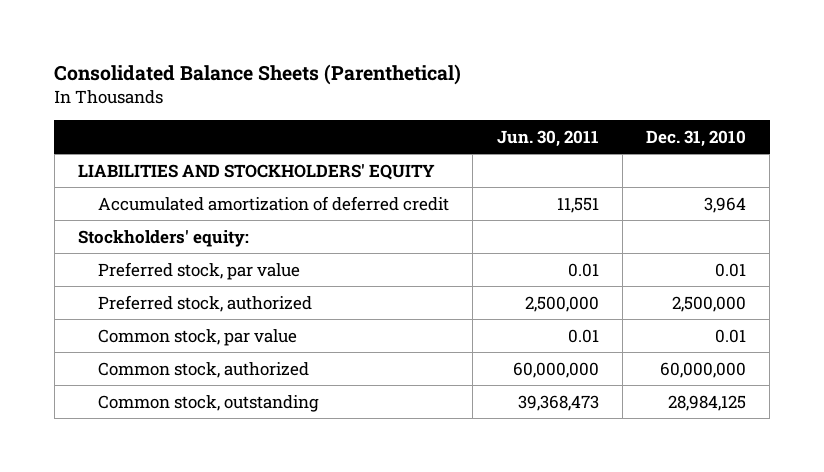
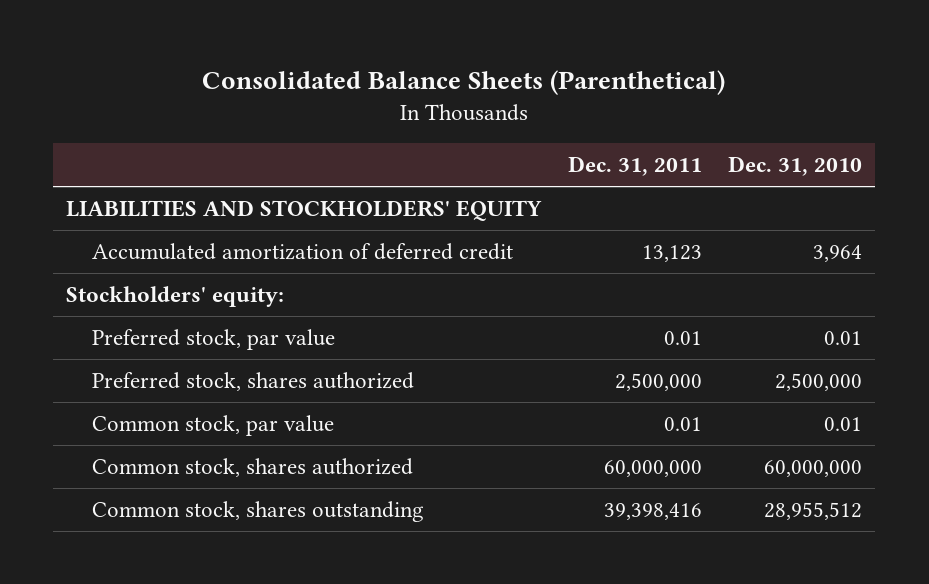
- | Jun. 30, 2011 | Dec. 31, 2010
+ | Dec. 31, 2011 | Dec. 31, 2010
- Preferred stock, authorized | 2,500,000 | 2,500,000
+ Preferred stock, shares authorized | 2,500,000 | 2,500,000
- Common stock, authorized | 60,000,000 | 60,000,000
- Common stock, outstanding | 39,368,473 | 28,984,125
+ Common stock, shares authorized | 60,000,000 | 60,000,000
+ Common stock, shares outstanding | 39,398,416 | 28,955,512

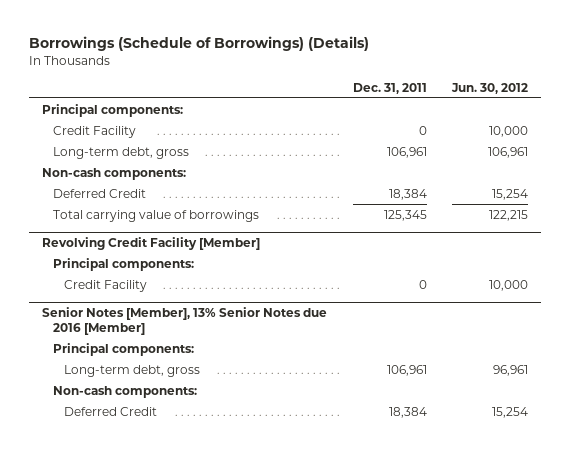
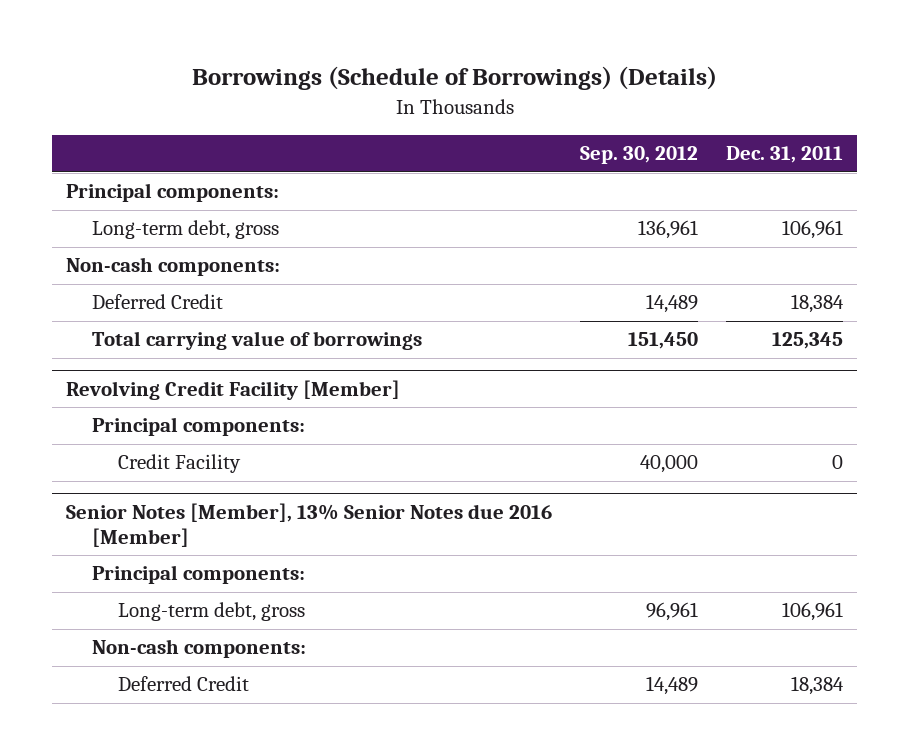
- | Dec. 31, 2011 | Jun. 30, 2012
+ | Sep. 30, 2012 | Dec. 31, 2011
- Credit Facility | 0 | 10,000

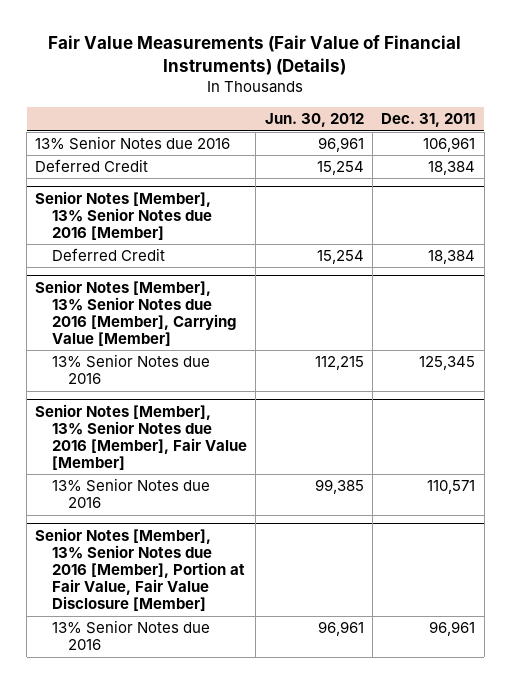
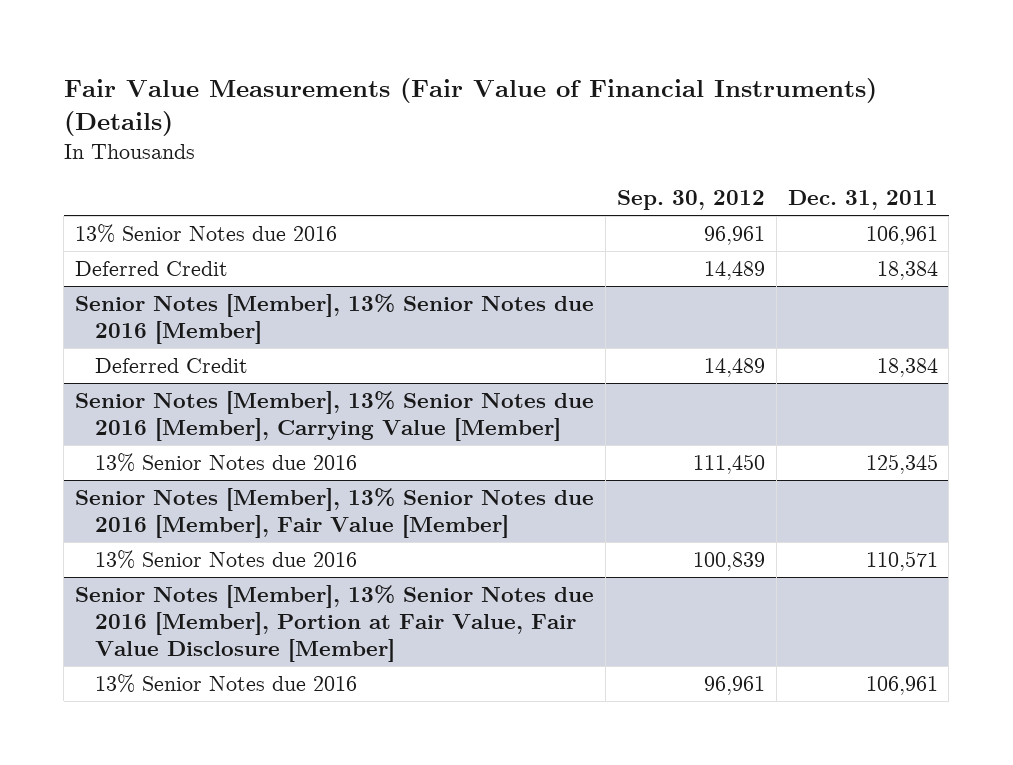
- | Jun. 30, 2012 | Dec. 31, 2011
+ | Sep. 30, 2012 | Dec. 31, 2011
@ Senior Notes [Member], 13% Senior Notes due 2016 [Member], Portion at Fair Value, Fair Value Disclosure [Member]
- 13% Senior Notes due 2016 | 96,961 | 96,961
+ 13% Senior Notes due 2016 | 96,961 | 106,961

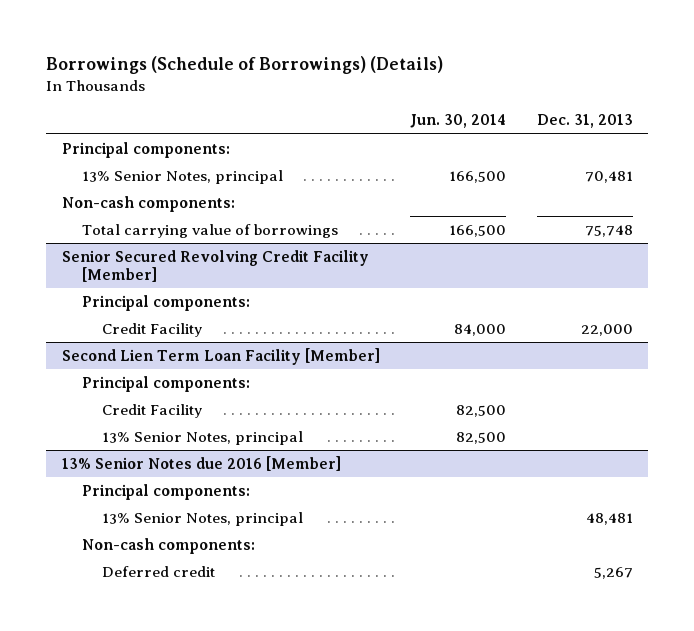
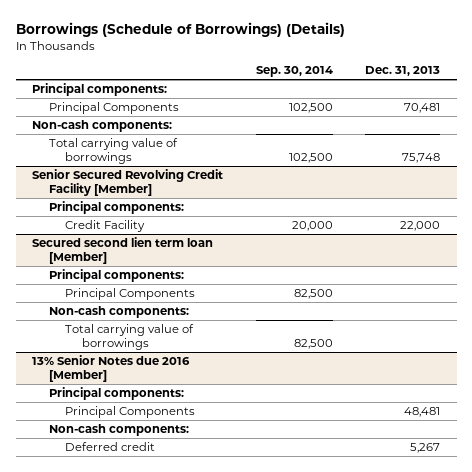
- | Jun. 30, 2014 | Dec. 31, 2013
+ | Sep. 30, 2014 | Dec. 31, 2013
- 13% Senior Notes, principal | 166,500 | 70,481
+ Principal Components | 102,500 | 70,481
- Second Lien Term Loan Facility [Member]
+ Secured second lien term loan [Member]
- Credit Facility | 82,500 |
- 13% Senior Notes, principal | 82,500 |
+ Principal Components | 82,500 |
+ Non-cash components:
+ Total carrying value of borrowings | 82,500 |
@ 13% Senior Notes due 2016 [Member]
- 13% Senior Notes, principal | | 48,481
+ Principal Components | | 48,481

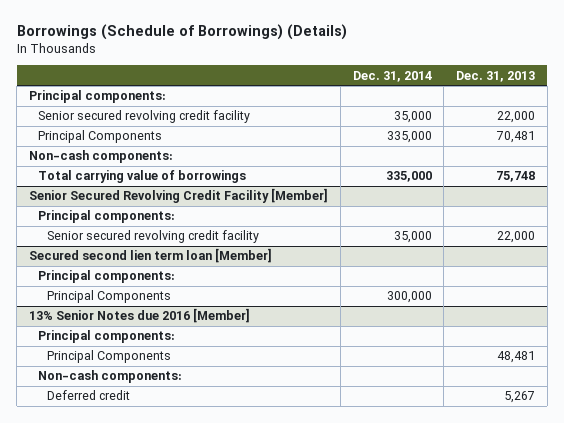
- | Sep. 30, 2014 | Dec. 31, 2013
+ | Dec. 31, 2014 | Dec. 31, 2013
+ Senior secured revolving credit facility | 35,000 | 22,000
@ Senior Secured Revolving Credit Facility [Member]
- Credit Facility | 20,000 | 22,000
+ Senior secured revolving credit facility | 35,000 | 22,000
@ Secured second lien term loan [Member]
- Non-cash components:
- Total carrying value of borrowings | 82,500 |

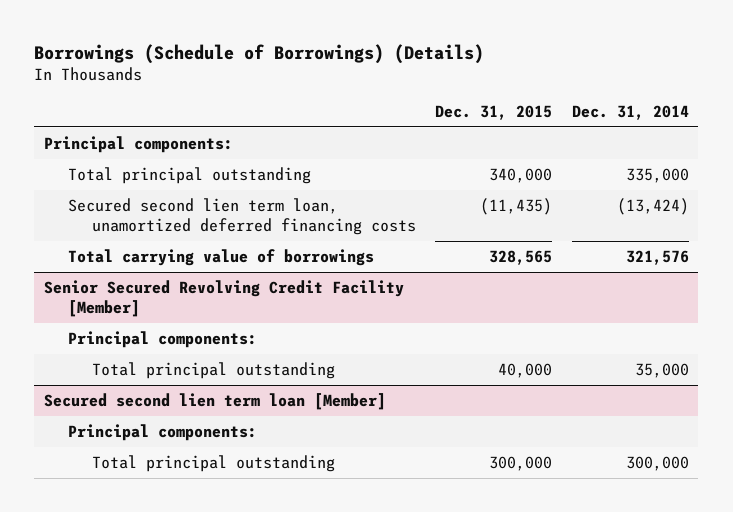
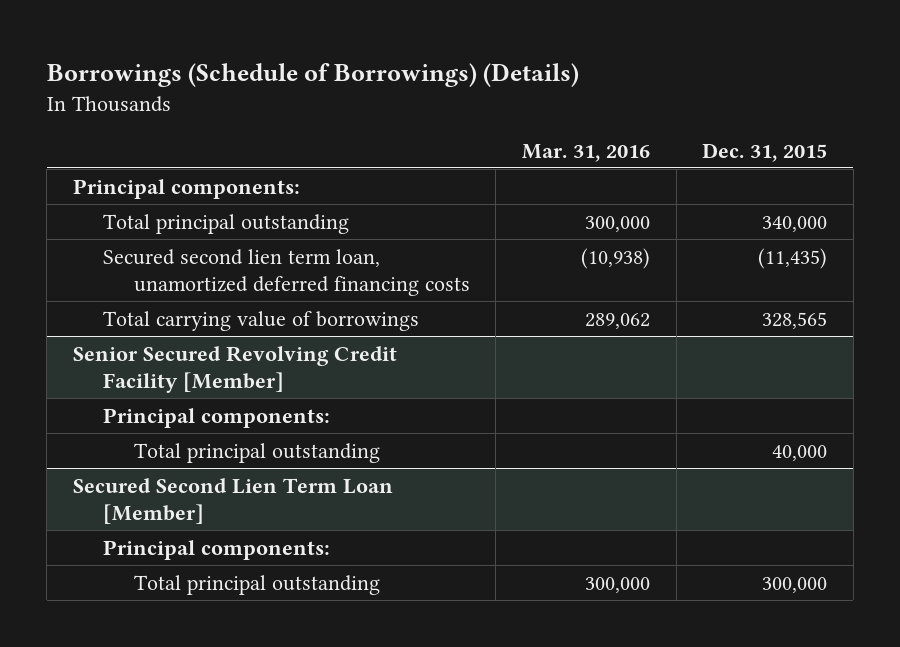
- | Dec. 31, 2015 | Dec. 31, 2014
+ | Mar. 31, 2016 | Dec. 31, 2015
- Secured second lien term loan [Member]
+ Secured Second Lien Term Loan [Member]

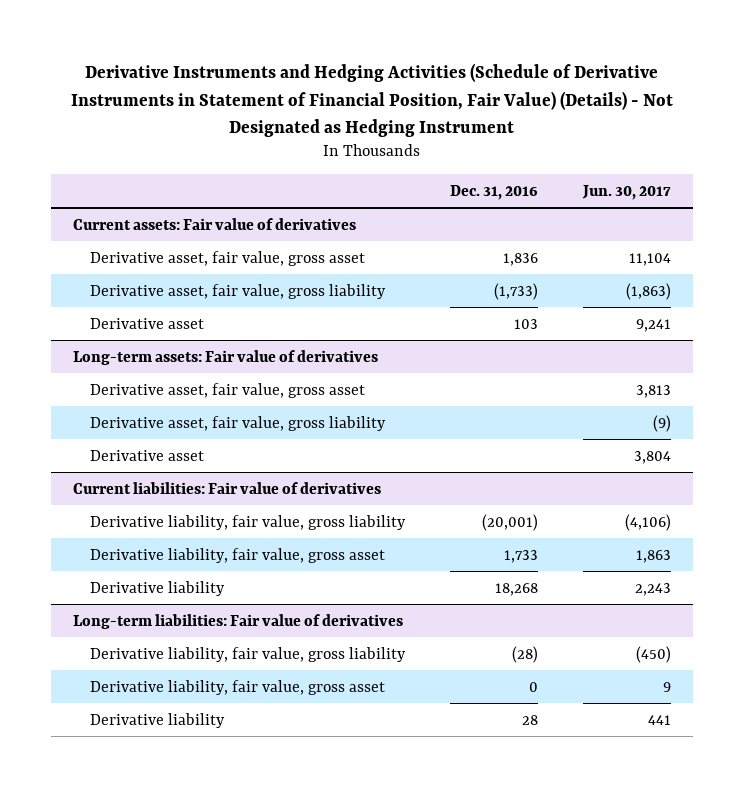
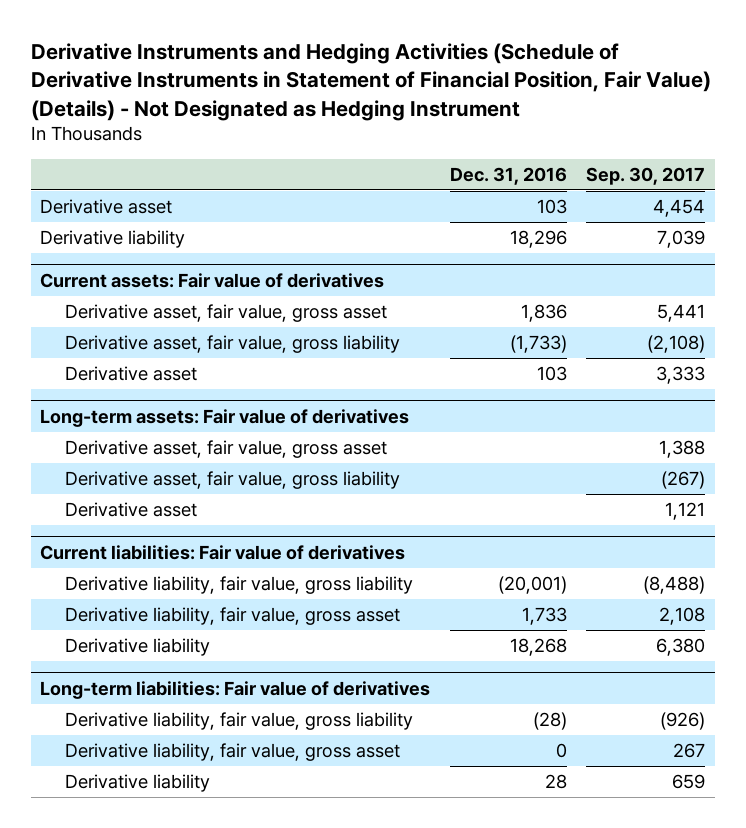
- | Dec. 31, 2016 | Jun. 30, 2017
+ | Dec. 31, 2016 | Sep. 30, 2017
+ Derivative asset | 103 | 4,454
+ Derivative liability | 18,296 | 7,039

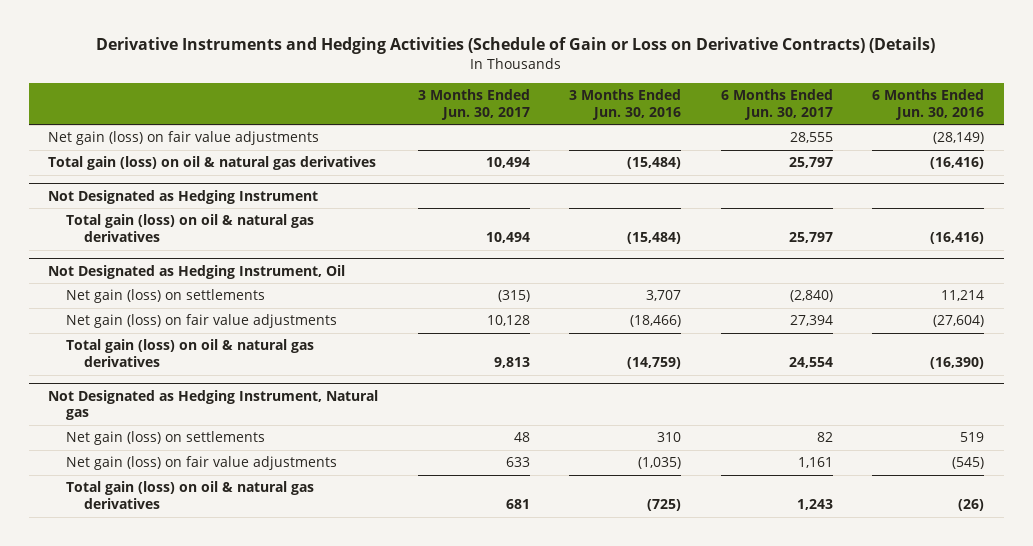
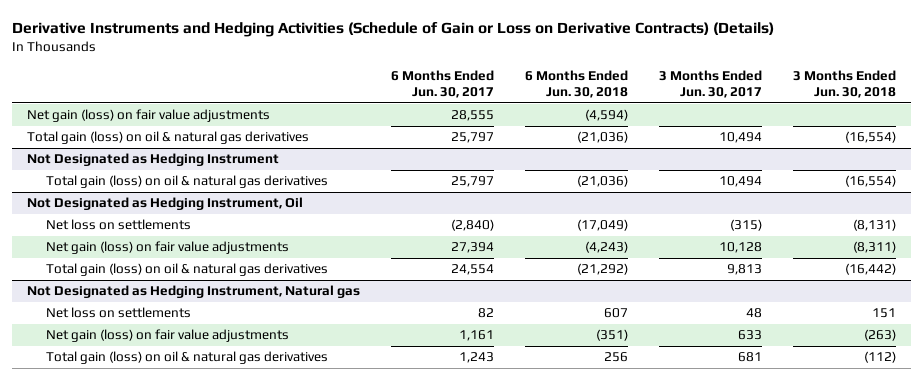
- | 3 Months Ended Jun. 30, 2017 | 3 Months Ended Jun. 30, 2016 | 6 Months Ended Jun. 30, 2017 | 6 Months Ended Jun. 30, 2016
+ | 6 Months Ended Jun. 30, 2017 | 6 Months Ended Jun. 30, 2018 | 3 Months Ended Jun. 30, 2017 | 3 Months Ended Jun. 30, 2018
@ Not Designated as Hedging Instrument, Oil
- Net gain (loss) on settlements | (315) | 3,707 | (2,840) | 11,214
+ Net loss on settlements | (2,840) | (17,049) | (315) | (8,131)
@ Not Designated as Hedging Instrument, Natural gas
- Net gain (loss) on settlements | 48 | 310 | 82 | 519
+ Net loss on settlements | 82 | 607 | 48 | 151

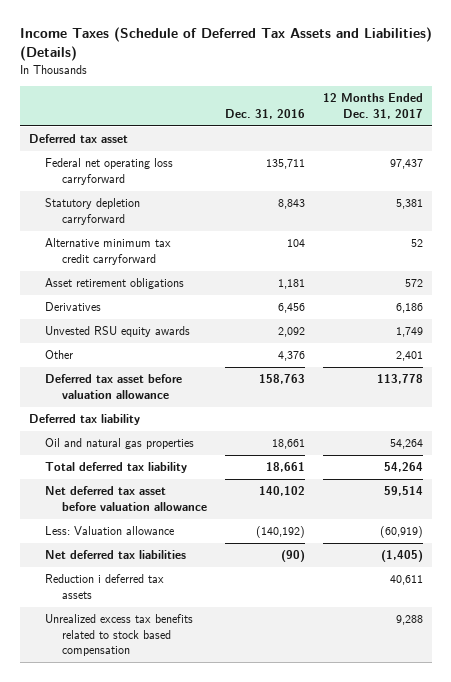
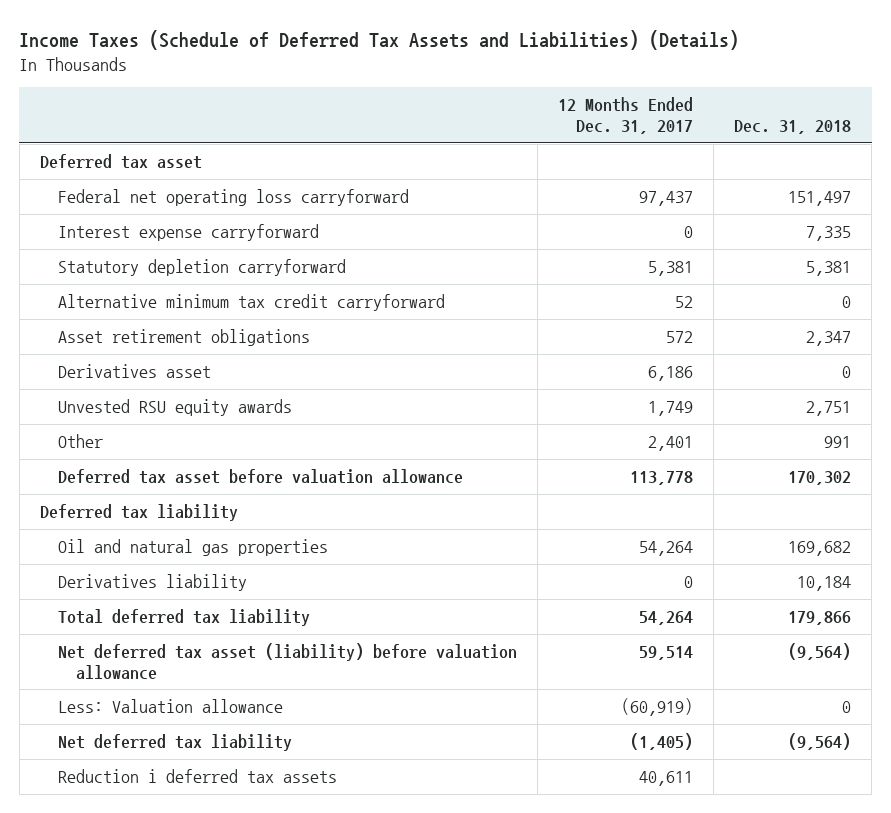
- | Dec. 31, 2016 | 12 Months Ended Dec. 31, 2017
+ | 12 Months Ended Dec. 31, 2017 | Dec. 31, 2018
+ Interest expense carryforward | 0 | 7,335
- Derivatives | 6,456 | 6,186
+ Derivatives asset | 6,186 | 0
+ Derivatives liability | 0 | 10,184
- Net deferred tax asset before valuation allowance | 140,102 | 59,514
+ Net deferred tax asset (liability) before valuation allowance | 59,514 | (9,564)
- Net deferred tax liabilities | (90) | (1,405)
+ Net deferred tax liability | (1,405) | (9,564)
- Unrealized excess tax benefits related to stock based compensation | | 9,288

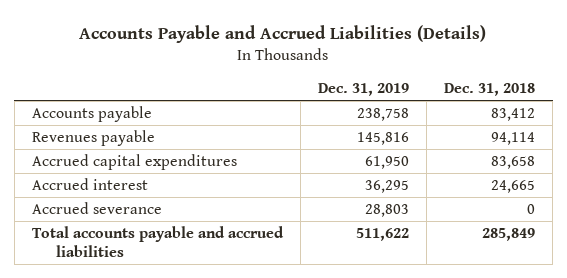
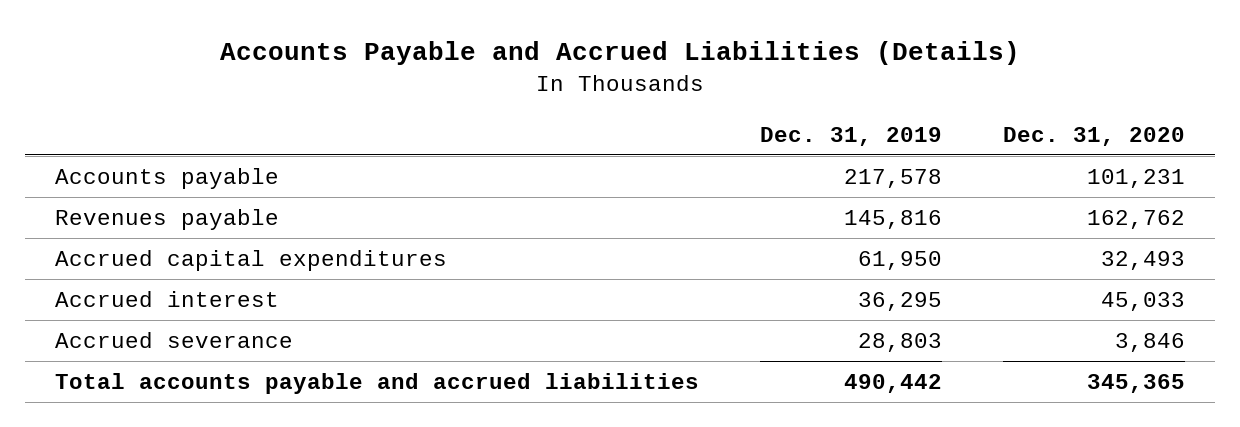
- | Dec. 31, 2019 | Dec. 31, 2018
+ | Dec. 31, 2019 | Dec. 31, 2020
- Accounts payable | 238,758 | 83,412
+ Accounts payable | 217,578 | 101,231
- Total accounts payable and accrued liabilities | 511,622 | 285,849
+ Total accounts payable and accrued liabilities | 490,442 | 345,365

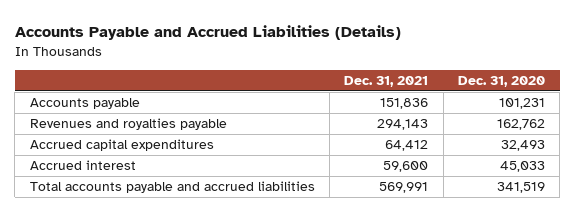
- | Dec. 31, 2019 | Dec. 31, 2020
+ | Dec. 31, 2021 | Dec. 31, 2020
- Revenues payable | 145,816 | 162,762
+ Revenues and royalties payable | 294,143 | 162,762
- Accrued severance | 28,803 | 3,846
- Total accounts payable and accrued liabilities | 490,442 | 345,365
+ Total accounts payable and accrued liabilities | 569,991 | 341,519

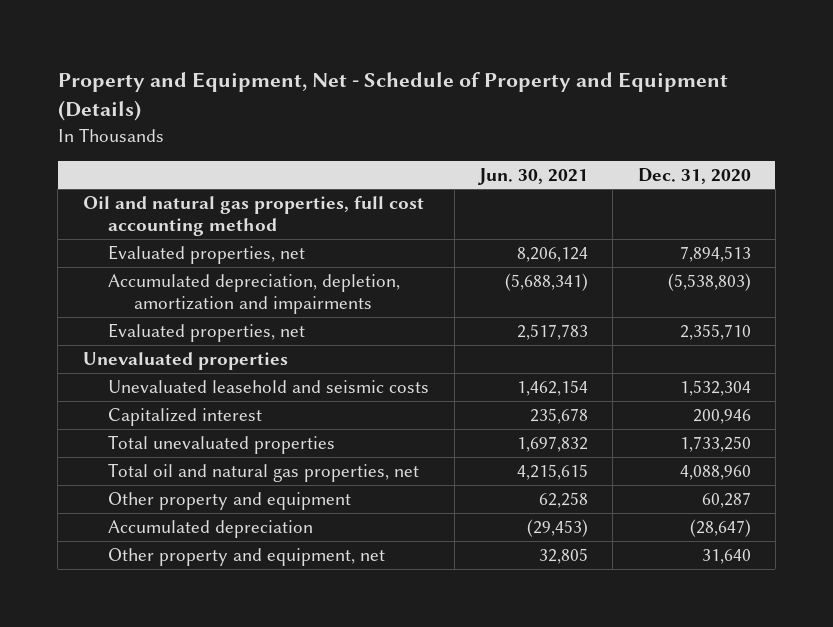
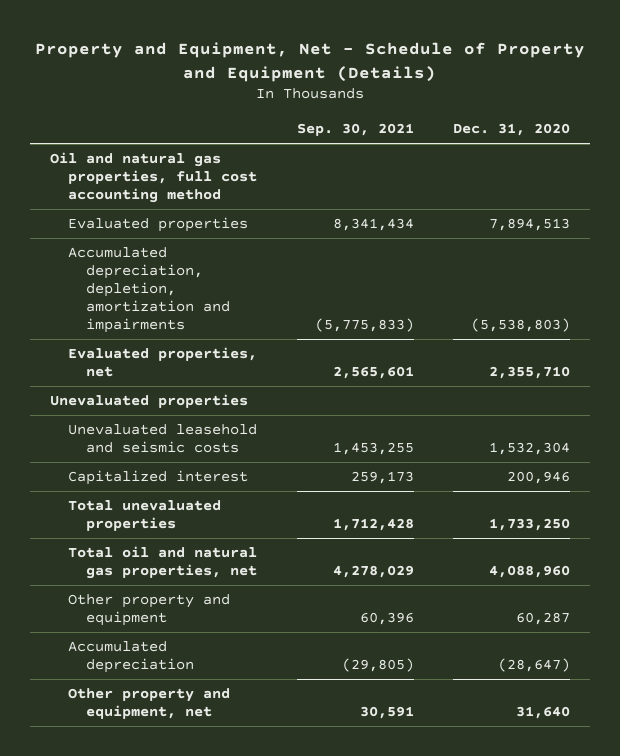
- | Jun. 30, 2021 | Dec. 31, 2020
+ | Sep. 30, 2021 | Dec. 31, 2020
- Evaluated properties, net | 8,206,124 | 7,894,513
+ Evaluated properties | 8,341,434 | 7,894,513

